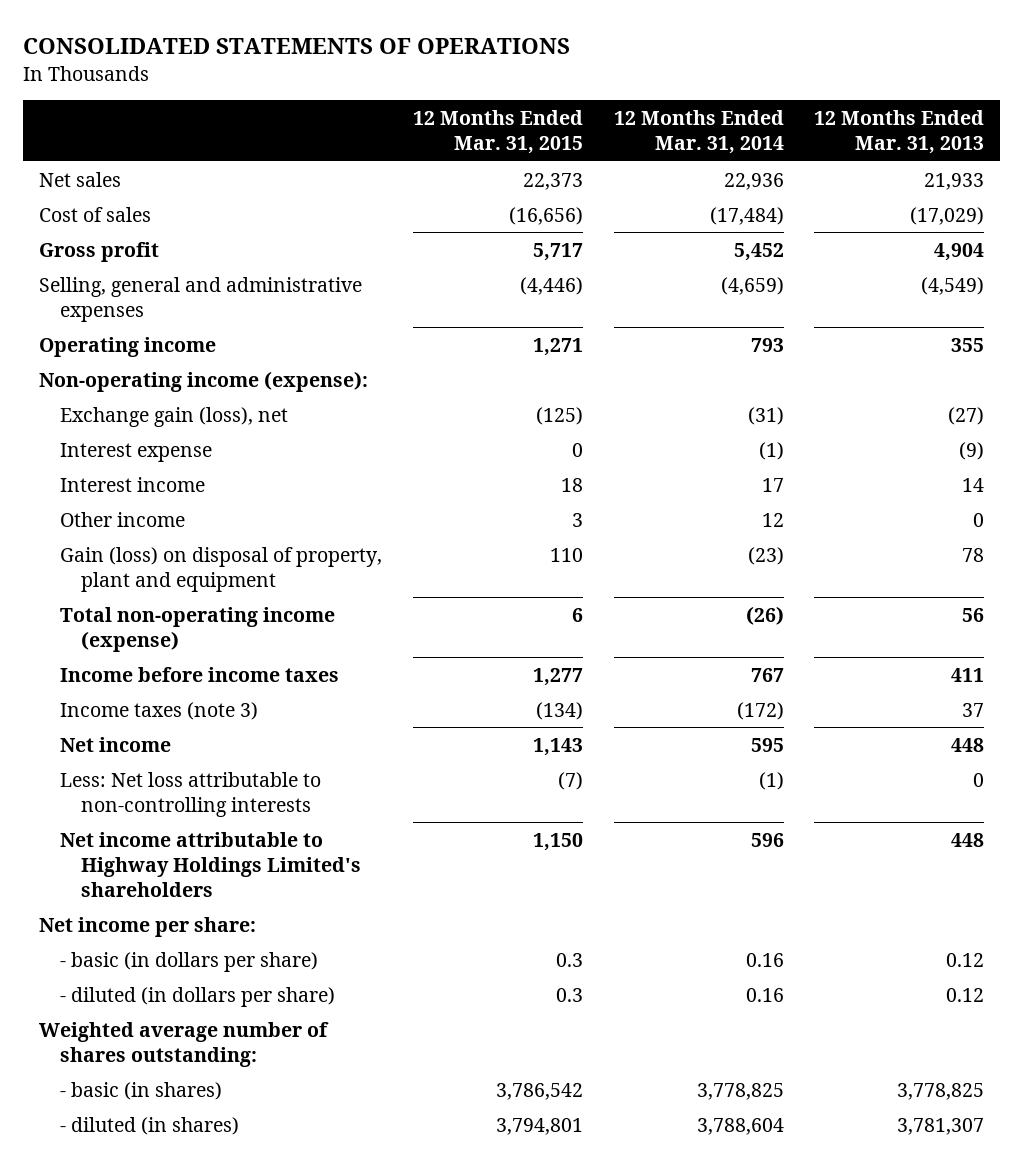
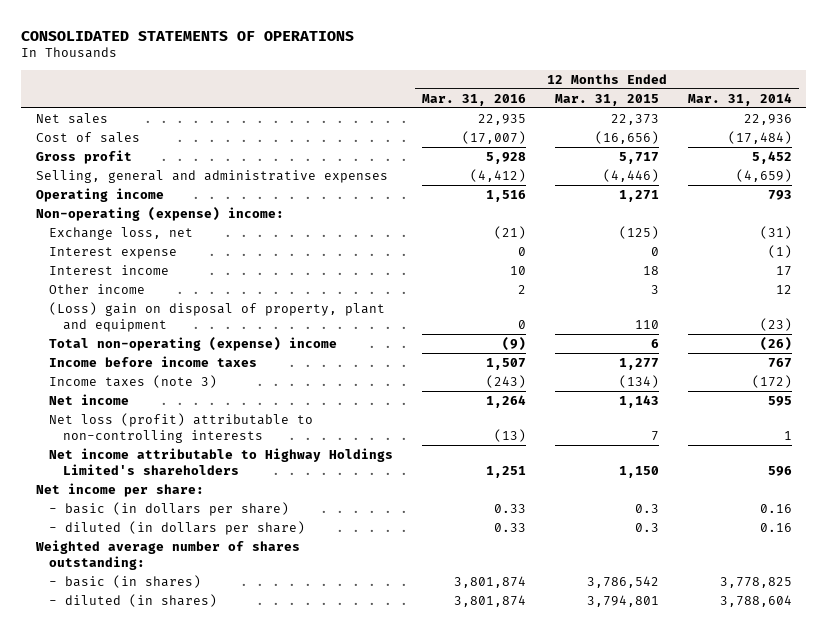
- | 12 Months Ended Mar. 31, 2015 | 12 Months Ended Mar. 31, 2014 | 12 Months Ended Mar. 31, 2013
+ | 12 Months Ended Mar. 31, 2016 | 12 Months Ended Mar. 31, 2015 | 12 Months Ended Mar. 31, 2014
- Non-operating income (expense):
- Exchange gain (loss), net | (125) | (31) | (27)
+ Non-operating (expense) income:
+ Exchange loss, net | (21) | (125) | (31)
- Gain (loss) on disposal of property, plant and equipment | 110 | (23) | 78
- Total non-operating income (expense) | 6 | (26) | 56
+ (Loss) gain on disposal of property, plant and equipment | 0 | 110 | (23)
+ Total non-operating (expense) income | (9) | 6 | (26)
- Less: Net loss attributable to non-controlling interests | (7) | (1) | 0
+ Net loss (profit) attributable to non-controlling interests | (13) | 7 | 1

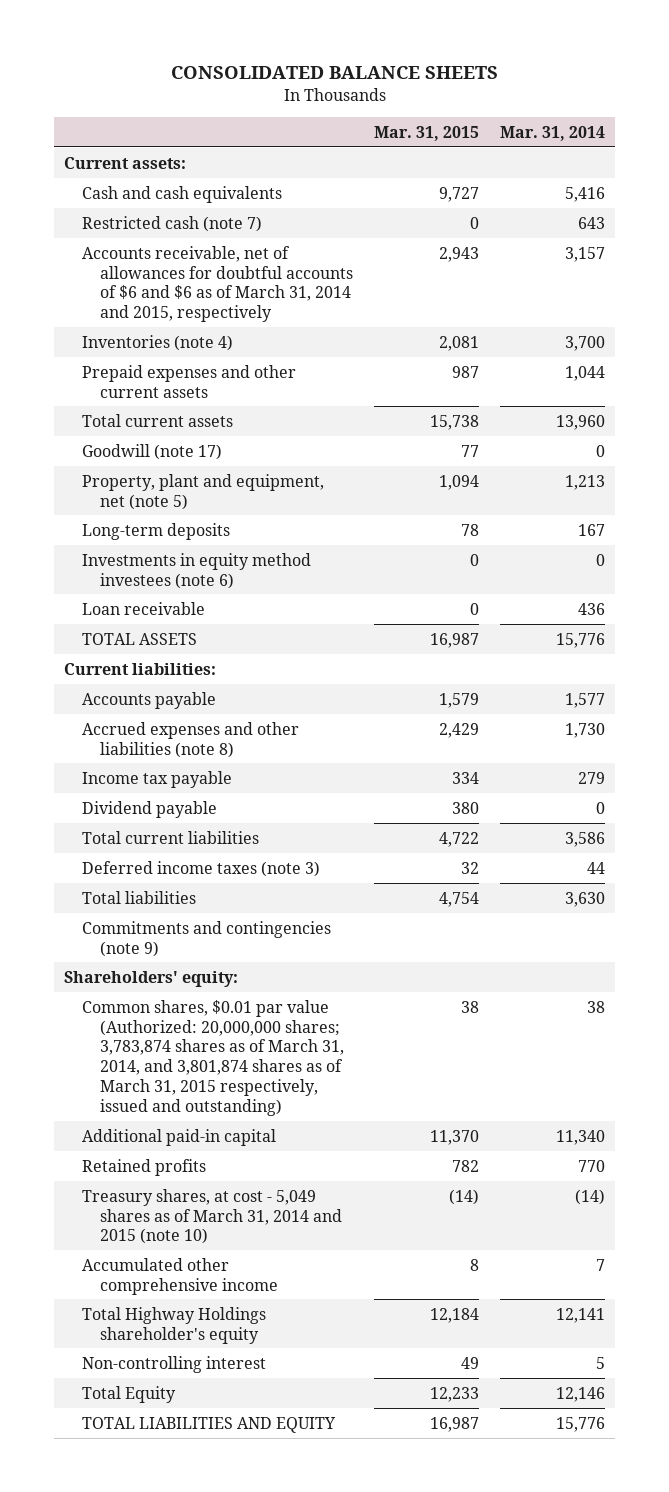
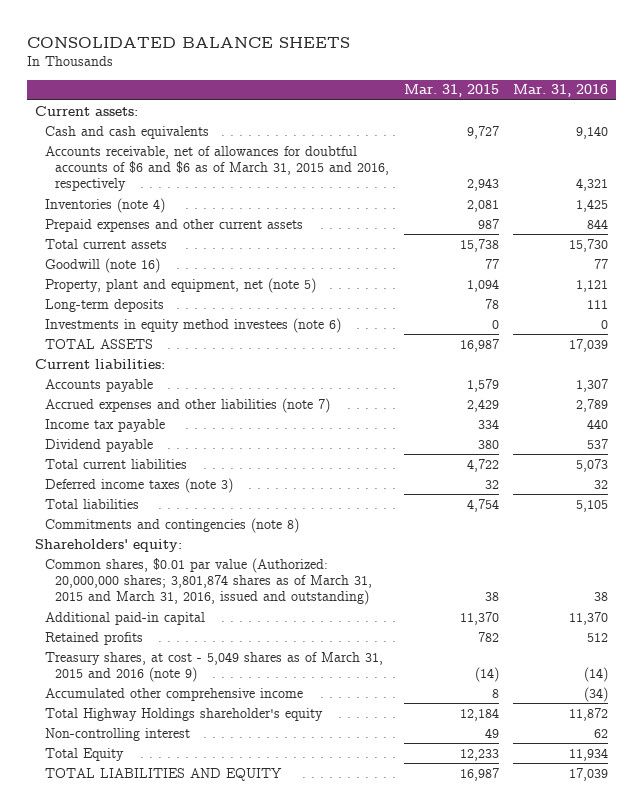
- | Mar. 31, 2015 | Mar. 31, 2014
+ | Mar. 31, 2015 | Mar. 31, 2016
- Restricted cash (note 7) | 0 | 643
- Accounts receivable, net of allowances for doubtful accounts of $6 and $6 as of March 31, 2014 and 2015, respectively | 2,943 | 3,157
+ Accounts receivable, net of allowances for doubtful accounts of $6 and $6 as of March 31, 2015 and 2016, respectively | 2,943 | 4,321
- Goodwill (note 17) | 77 | 0
+ Goodwill (note 16) | 77 | 77
- Loan receivable | 0 | 436
- Accrued expenses and other liabilities (note 8) | 2,429 | 1,730
+ Accrued expenses and other liabilities (note 7) | 2,429 | 2,789
- Commitments and contingencies (note 9)
+ Commitments and contingencies (note 8)
- Common shares, $0.01 par value (Authorized: 20,000,000 shares; 3,783,874 shares as of March 31, 2014, and 3,801,874 shares as of March 31, 2015 respectively, issued and outstanding) | 38 | 38
+ Common shares, $0.01 par value (Authorized: 20,000,000 shares; 3,801,874 shares as of March 31, 2015 and March 31, 2016, issued and outstanding) | 38 | 38
- Treasury shares, at cost - 5,049 shares as of March 31, 2014 and 2015 (note 10) | (14) | (14)
+ Treasury shares, at cost - 5,049 shares as of March 31, 2015 and 2016 (note 9) | (14) | (14)

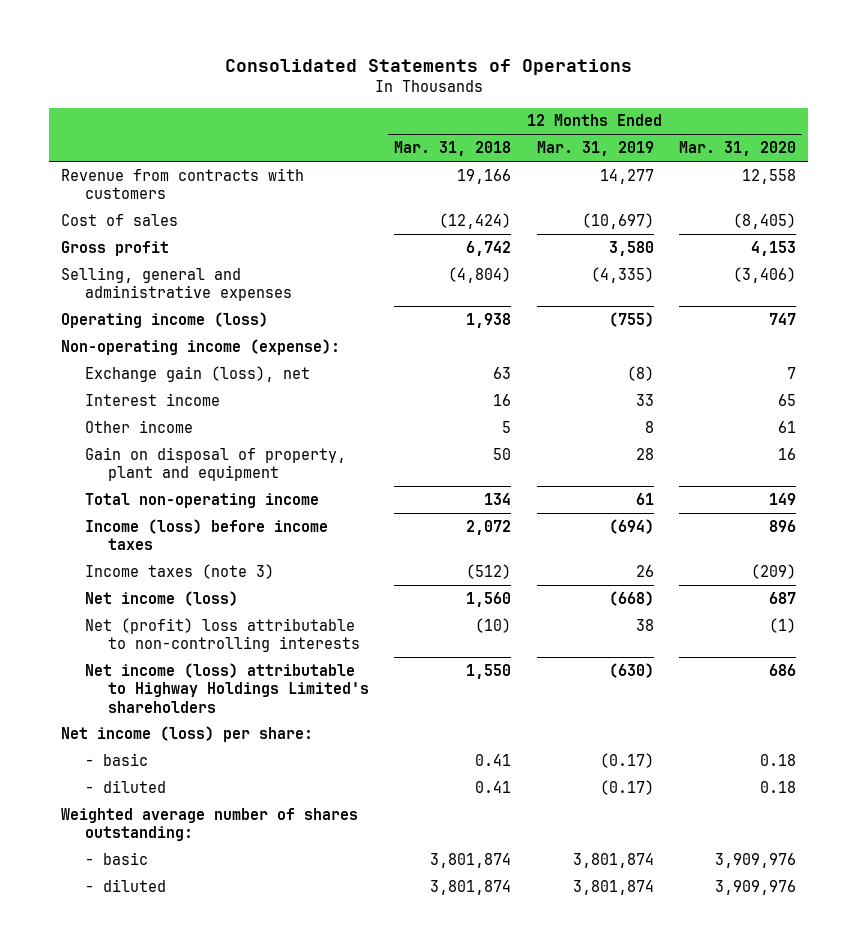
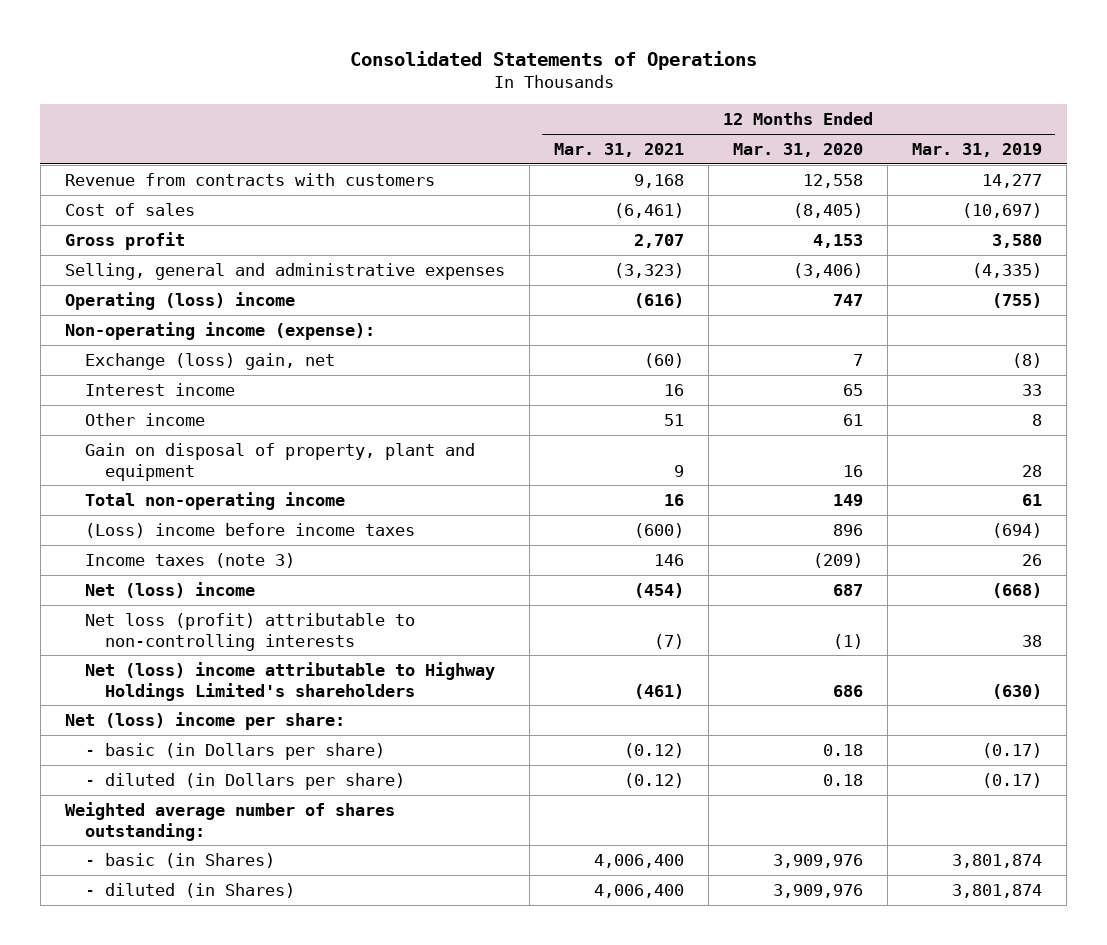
- | 12 Months Ended Mar. 31, 2018 | 12 Months Ended Mar. 31, 2019 | 12 Months Ended Mar. 31, 2020
+ | 12 Months Ended Mar. 31, 2021 | 12 Months Ended Mar. 31, 2020 | 12 Months Ended Mar. 31, 2019
- Operating income (loss) | 1,938 | (755) | 747
+ Operating (loss) income | (616) | 747 | (755)
- Exchange gain (loss), net | 63 | (8) | 7
+ Exchange (loss) gain, net | (60) | 7 | (8)
- Income (loss) before income taxes | 2,072 | (694) | 896
+ (Loss) income before income taxes | (600) | 896 | (694)
- Net income (loss) | 1,560 | (668) | 687
- Net (profit) loss attributable to non-controlling interests | (10) | 38 | (1)
- Net income (loss) attributable to Highway Holdings Limited's shareholders | 1,550 | (630) | 686
- Net income (loss) per share:
- - basic | 0.41 | (0.17) | 0.18
- - diluted | 0.41 | (0.17) | 0.18
+ Net (loss) income | (454) | 687 | (668)
+ Net loss (profit) attributable to non-controlling interests | (7) | (1) | 38
+ Net (loss) income attributable to Highway Holdings Limited's shareholders | (461) | 686 | (630)
+ Net (loss) income per share:
+ - basic (in Dollars per share) | (0.12) | 0.18 | (0.17)
+ - diluted (in Dollars per share) | (0.12) | 0.18 | (0.17)
- - basic | 3,801,874 | 3,801,874 | 3,909,976
- - diluted | 3,801,874 | 3,801,874 | 3,909,976
+ - basic (in Shares) | 4,006,400 | 3,909,976 | 3,801,874
+ - diluted (in Shares) | 4,006,400 | 3,909,976 | 3,801,874

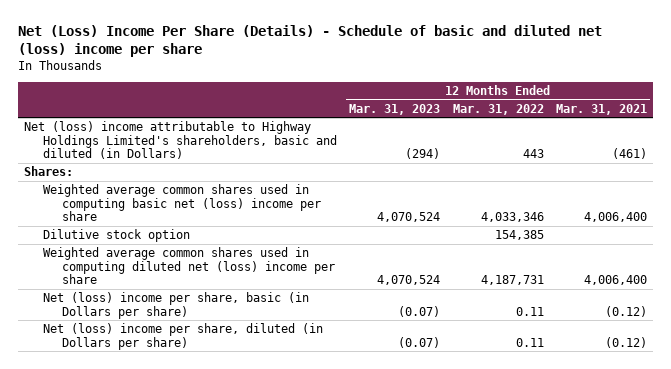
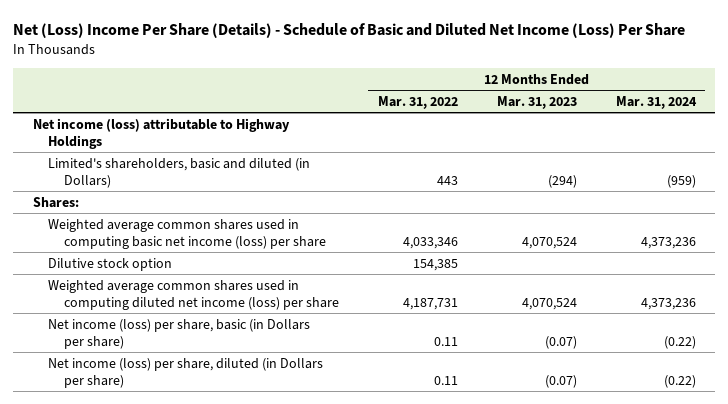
- Net (Loss) Income Per Share (Details) - Schedule of basic and diluted net (loss) income per share
+ Net (Loss) Income Per Share (Details) - Schedule of Basic and Diluted Net Income (Loss) Per Share
- | 12 Months Ended Mar. 31, 2023 | 12 Months Ended Mar. 31, 2022 | 12 Months Ended Mar. 31, 2021
+ | 12 Months Ended Mar. 31, 2022 | 12 Months Ended Mar. 31, 2023 | 12 Months Ended Mar. 31, 2024
- Net (loss) income attributable to Highway Holdings Limited's shareholders, basic and diluted (in Dollars) | (294) | 443 | (461)
+ Net income (loss) attributable to Highway Holdings
+ Limited's shareholders, basic and diluted (in Dollars) | 443 | (294) | (959)
- Weighted average common shares used in computing basic net (loss) income per share | 4,070,524 | 4,033,346 | 4,006,400
+ Weighted average common shares used in computing basic net income (loss) per share | 4,033,346 | 4,070,524 | 4,373,236
- Weighted average common shares used in computing diluted net (loss) income per share | 4,070,524 | 4,187,731 | 4,006,400
- Net (loss) income per share, basic (in Dollars per share) | (0.07) | 0.11 | (0.12)
- Net (loss) income per share, diluted (in Dollars per share) | (0.07) | 0.11 | (0.12)
+ Weighted average common shares used in computing diluted net income (loss) per share | 4,187,731 | 4,070,524 | 4,373,236
+ Net income (loss) per share, basic (in Dollars per share) | 0.11 | (0.07) | (0.22)
+ Net income (loss) per share, diluted (in Dollars per share) | 0.11 | (0.07) | (0.22)

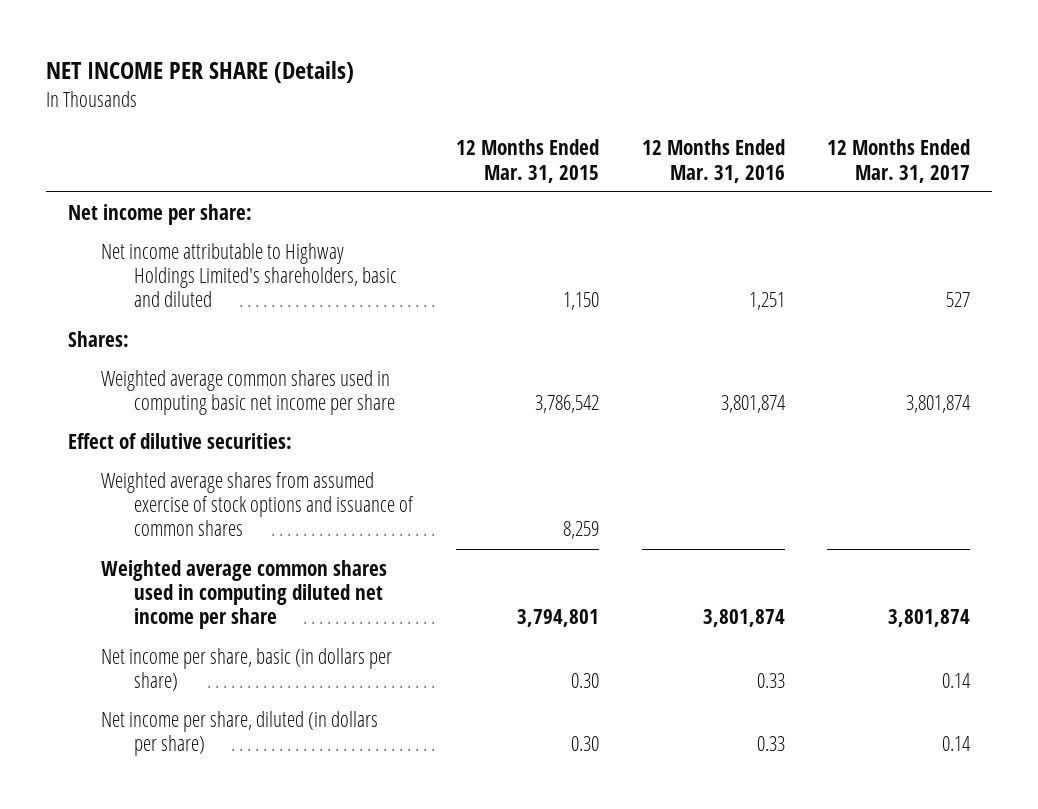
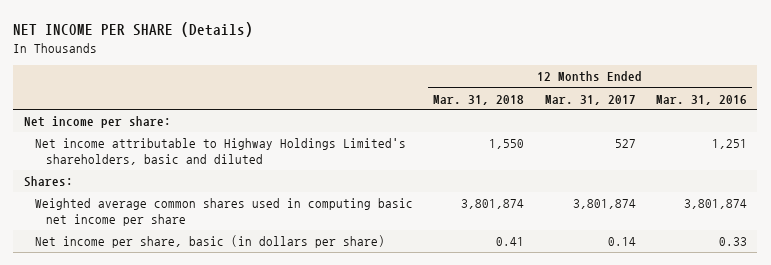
- | 12 Months Ended Mar. 31, 2015 | 12 Months Ended Mar. 31, 2016 | 12 Months Ended Mar. 31, 2017
+ | 12 Months Ended Mar. 31, 2018 | 12 Months Ended Mar. 31, 2017 | 12 Months Ended Mar. 31, 2016
- Effect of dilutive securities:
- Weighted average shares from assumed exercise of stock options and issuance of common shares | 8,259 | |
- Weighted average common shares used in computing diluted net income per share | 3,794,801 | 3,801,874 | 3,801,874
- Net income per share, diluted (in dollars per share) | 0.30 | 0.33 | 0.14

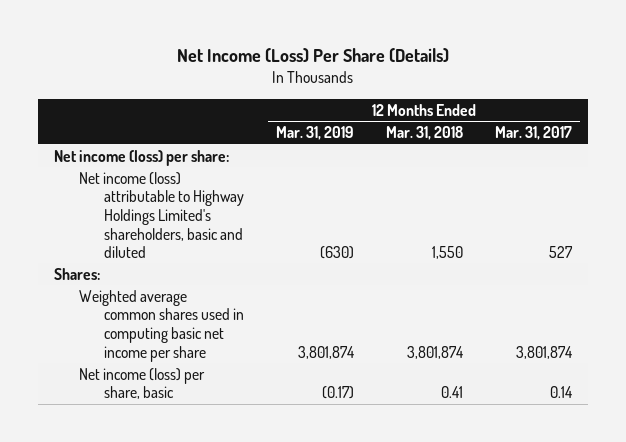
- NET INCOME PER SHARE (Details)
+ Net Income (Loss) Per Share (Details)
- | 12 Months Ended Mar. 31, 2018 | 12 Months Ended Mar. 31, 2017 | 12 Months Ended Mar. 31, 2016
+ | 12 Months Ended Mar. 31, 2019 | 12 Months Ended Mar. 31, 2018 | 12 Months Ended Mar. 31, 2017
- Net income per share:
- Net income attributable to Highway Holdings Limited's shareholders, basic and diluted | 1,550 | 527 | 1,251
+ Net income (loss) per share:
+ Net income (loss) attributable to Highway Holdings Limited's shareholders, basic and diluted | (630) | 1,550 | 527
- Net income per share, basic (in dollars per share) | 0.41 | 0.14 | 0.33
+ Net income (loss) per share, basic | (0.17) | 0.41 | 0.14

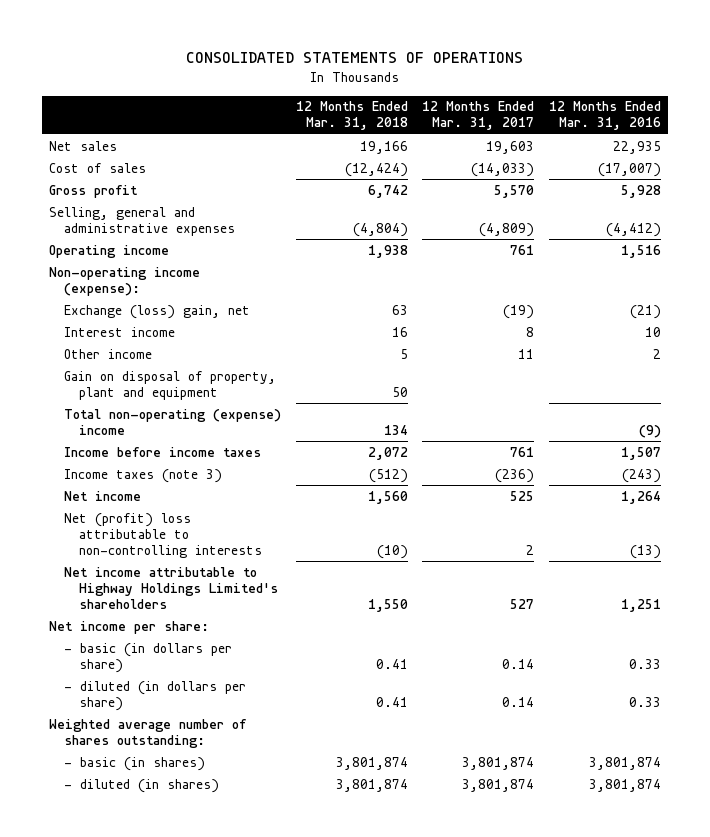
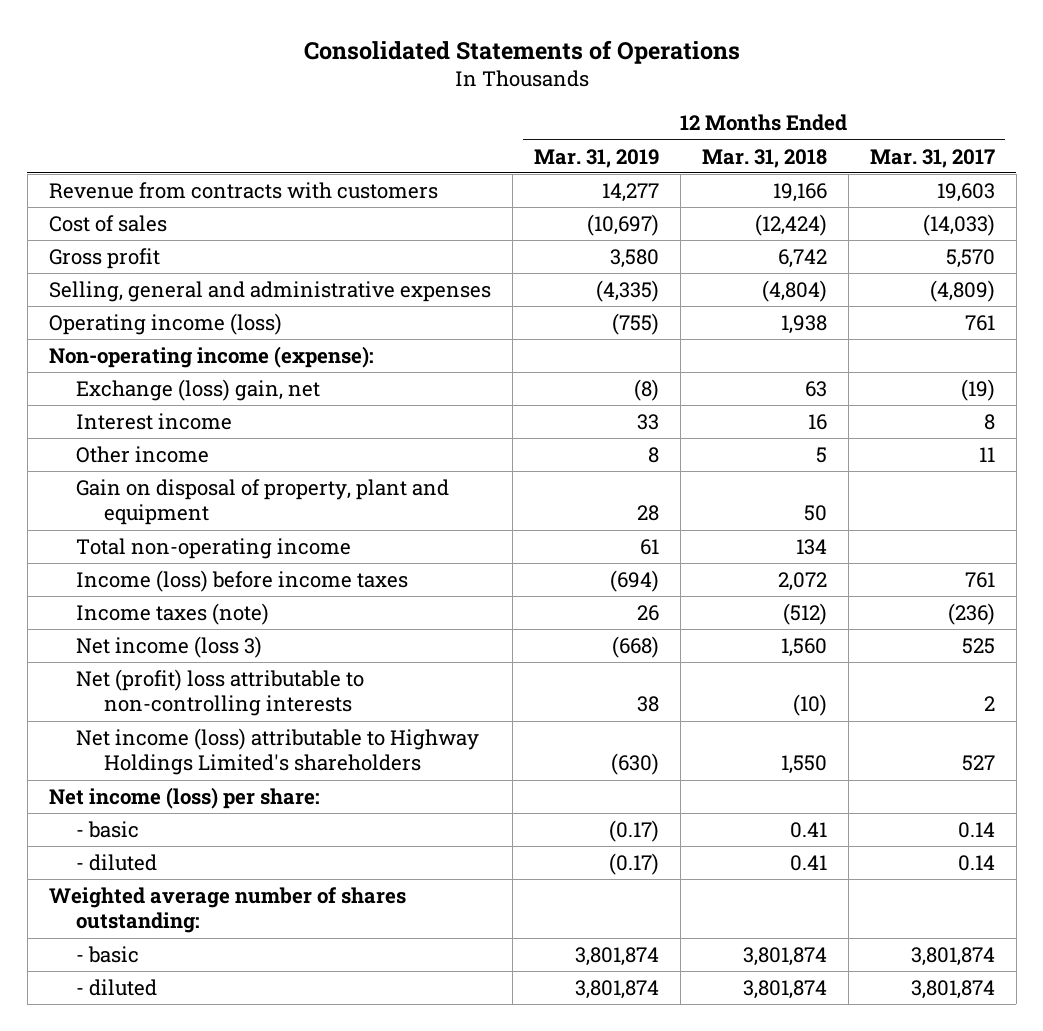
- CONSOLIDATED STATEMENTS OF OPERATIONS
+ Consolidated Statements of Operations
- | 12 Months Ended Mar. 31, 2018 | 12 Months Ended Mar. 31, 2017 | 12 Months Ended Mar. 31, 2016
+ | 12 Months Ended Mar. 31, 2019 | 12 Months Ended Mar. 31, 2018 | 12 Months Ended Mar. 31, 2017
- Net sales | 19,166 | 19,603 | 22,935
+ Revenue from contracts with customers | 14,277 | 19,166 | 19,603
- Operating income | 1,938 | 761 | 1,516
+ Operating income (loss) | (755) | 1,938 | 761
- Total non-operating (expense) income | 134 | | (9)
- Income before income taxes | 2,072 | 761 | 1,507
- Income taxes (note 3) | (512) | (236) | (243)
- Net income | 1,560 | 525 | 1,264
+ Total non-operating income | 61 | 134 |
+ Income (loss) before income taxes | (694) | 2,072 | 761
+ Income taxes (note) | 26 | (512) | (236)
+ Net income (loss 3) | (668) | 1,560 | 525
- Net income attributable to Highway Holdings Limited's shareholders | 1,550 | 527 | 1,251
- Net income per share:
- - basic (in dollars per share) | 0.41 | 0.14 | 0.33
- - diluted (in dollars per share) | 0.41 | 0.14 | 0.33
+ Net income (loss) attributable to Highway Holdings Limited's shareholders | (630) | 1,550 | 527
+ Net income (loss) per share:
+ - basic | (0.17) | 0.41 | 0.14
+ - diluted | (0.17) | 0.41 | 0.14
- - basic (in shares) | 3,801,874 | 3,801,874 | 3,801,874
- - diluted (in shares) | 3,801,874 | 3,801,874 | 3,801,874
+ - basic | 3,801,874 | 3,801,874 | 3,801,874
+ - diluted | 3,801,874 | 3,801,874 | 3,801,874

